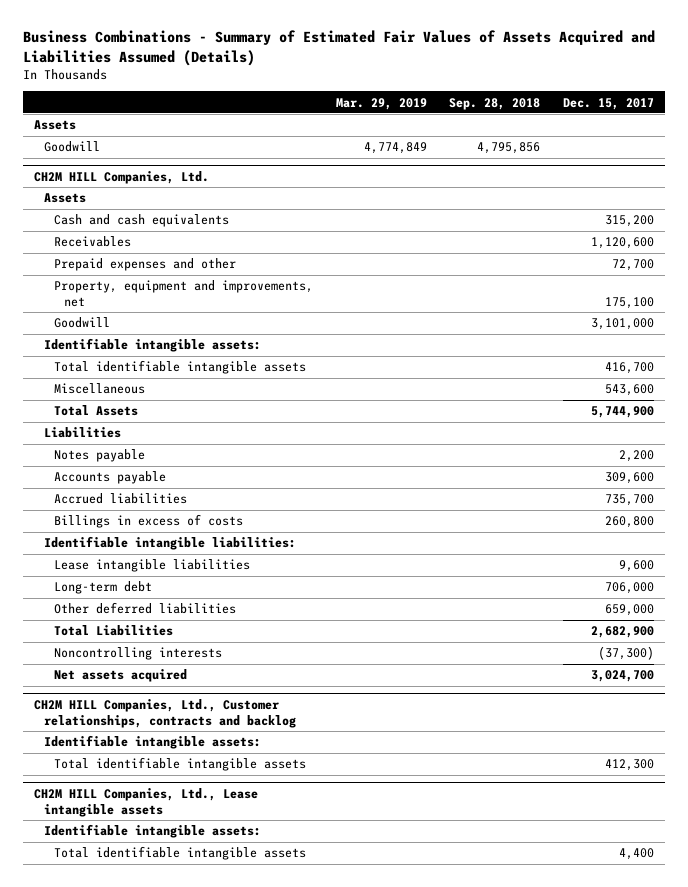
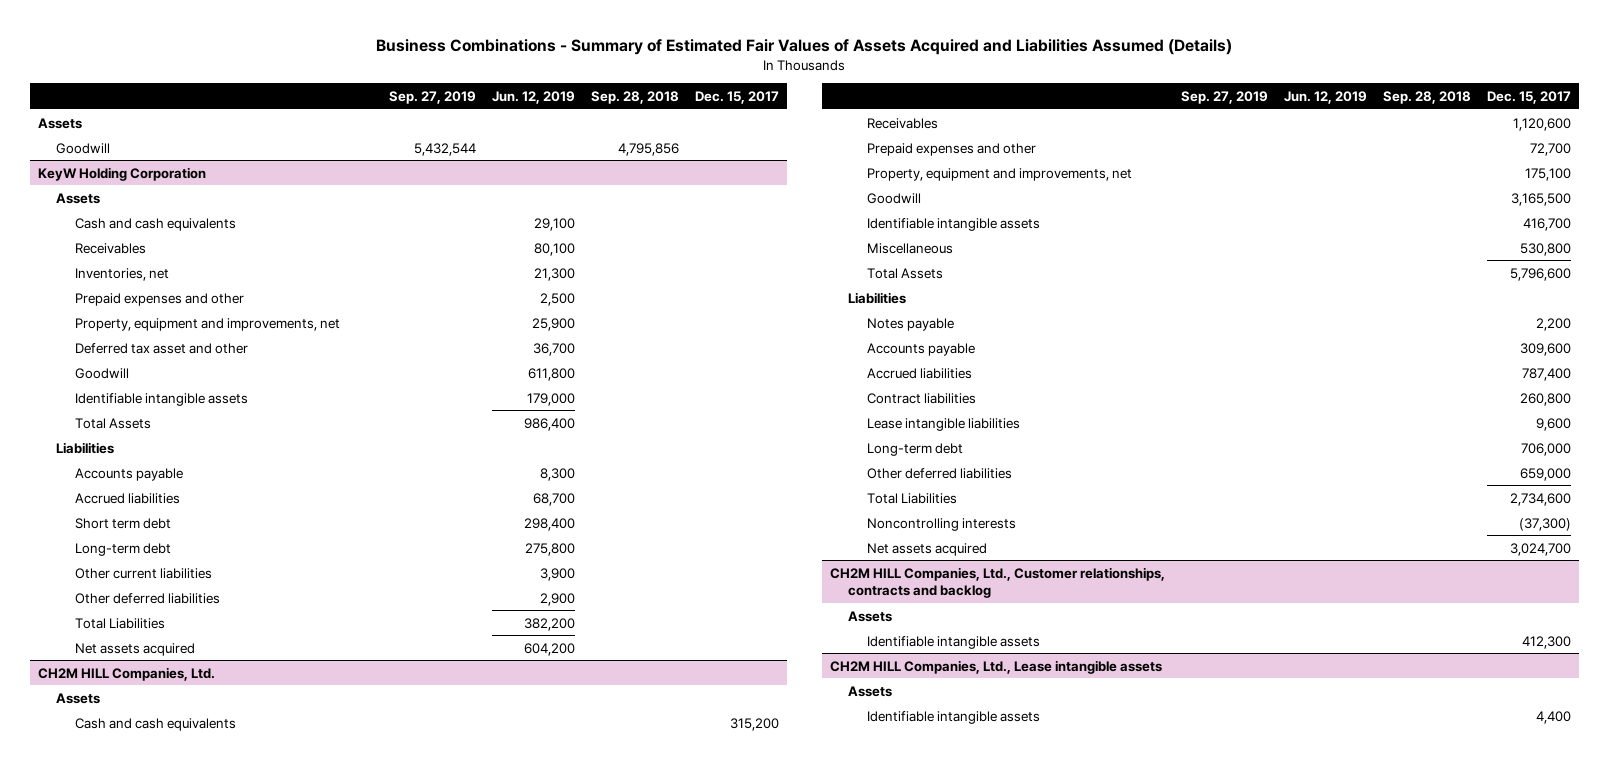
- | Mar. 29, 2019 | Sep. 28, 2018 | Dec. 15, 2017
+ | Sep. 27, 2019 | Jun. 12, 2019 | Sep. 28, 2018 | Dec. 15, 2017
+ KeyW Holding Corporation
+ Assets
+ Cash and cash equivalents | | 29,100 | |
+ Receivables | | 80,100 | |
+ Inventories, net | | 21,300 | |
+ Prepaid expenses and other | | 2,500 | |
+ Property, equipment and improvements, net | | 25,900 | |
+ Deferred tax asset and other | | 36,700 | |
+ Goodwill | | 611,800 | |
+ Identifiable intangible assets | | 179,000 | |
+ Total Assets | | 986,400 | |
+ Liabilities
+ Accounts payable | | 8,300 | |
+ Accrued liabilities | | 68,700 | |
+ Short term debt | | 298,400 | |
+ Long-term debt | | 275,800 | |
+ Other current liabilities | | 3,900 | |
+ Other deferred liabilities | | 2,900 | |
+ Total Liabilities | | 382,200 | |
+ Net assets acquired | | 604,200 | |
@ CH2M HILL Companies, Ltd.
- Goodwill | | | 3,101,000
- Identifiable intangible assets:
- Total identifiable intangible assets | | | 416,700
- Miscellaneous | | | 543,600
- Total Assets | | | 5,744,900
+ Goodwill | | | | 3,165,500
+ Identifiable intangible assets | | | | 416,700
+ Miscellaneous | | | | 530,800
+ Total Assets | | | | 5,796,600
- Accrued liabilities | | | 735,700
- Billings in excess of costs | | | 260,800
- Identifiable intangible liabilities:
+ Accrued liabilities | | | | 787,400
+ Contract liabilities | | | | 260,800
- Total Liabilities | | | 2,682,900
+ Total Liabilities | | | | 2,734,600
@ CH2M HILL Companies, Ltd., Customer relationships, contracts and backlog
- Identifiable intangible assets:
- Total identifiable intangible assets | | | 412,300
+ Assets
+ Identifiable intangible assets | | | | 412,300
@ CH2M HILL Companies, Ltd., Lease intangible assets
- Identifiable intangible assets:
- Total identifiable intangible assets | | | 4,400
+ Assets
+ Identifiable intangible assets | | | | 4,400

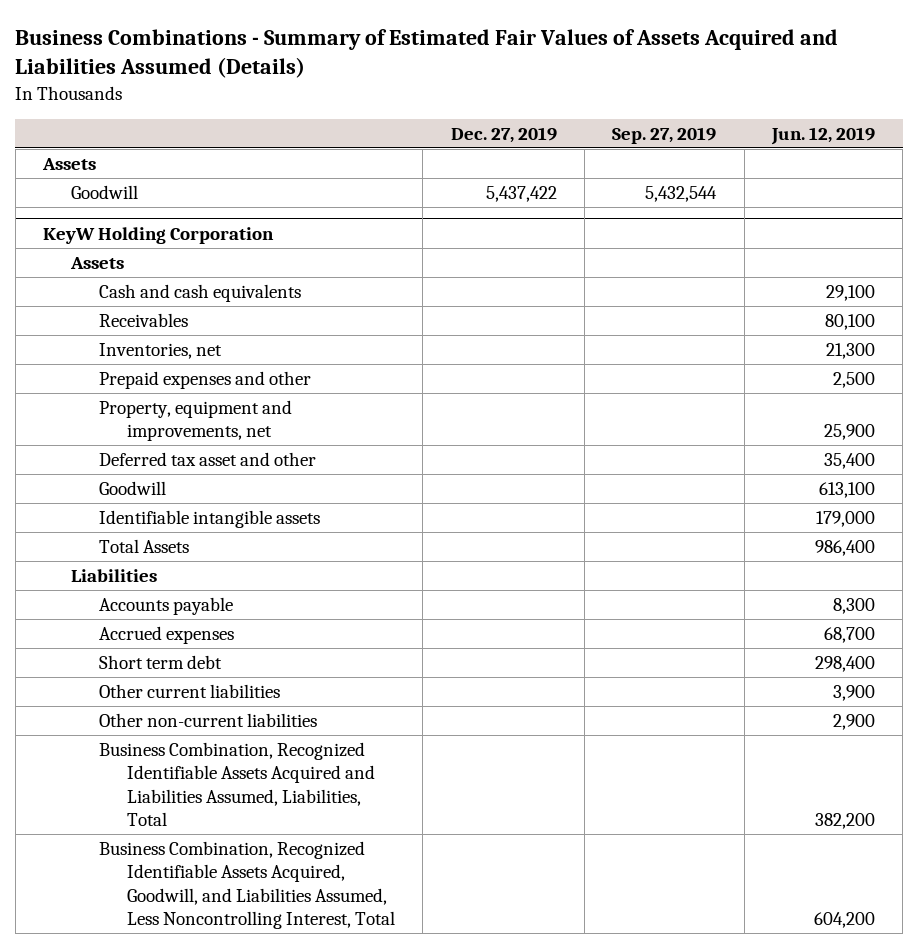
- | Sep. 27, 2019 | Jun. 12, 2019 | Sep. 28, 2018 | Dec. 15, 2017
+ | Dec. 27, 2019 | Sep. 27, 2019 | Jun. 12, 2019
@ KeyW Holding Corporation
- Deferred tax asset and other | | 36,700 | |
- Goodwill | | 611,800 | |
+ Deferred tax asset and other | | | 35,400
+ Goodwill | | | 613,100
- Accrued liabilities | | 68,700 | |
+ Accrued expenses | | | 68,700
- Long-term debt | | 275,800 | |
- Other deferred liabilities | | 2,900 | |
- Total Liabilities | | 382,200 | |
- Net assets acquired | | 604,200 | |
- CH2M HILL Companies, Ltd.
- Assets
- Cash and cash equivalents | | | | 315,200
- Receivables | | | | 1,120,600
- Prepaid expenses and other | | | | 72,700
- Property, equipment and improvements, net | | | | 175,100
- Goodwill | | | | 3,165,500
- Identifiable intangible assets | | | | 416,700
- Miscellaneous | | | | 530,800
- Total Assets | | | | 5,796,600
- Liabilities
- Notes payable | | | | 2,200
- Accounts payable | | | | 309,600
- Accrued liabilities | | | | 787,400
- Contract liabilities | | | | 260,800
- Lease intangible liabilities | | | | 9,600
- Long-term debt | | | | 706,000
- Other deferred liabilities | | | | 659,000
- Total Liabilities | | | | 2,734,600
- Noncontrolling interests | | | | (37,300)
- Net assets acquired | | | | 3,024,700
- CH2M HILL Companies, Ltd., Customer relationships, contracts and backlog
- Assets
- Identifiable intangible assets | | | | 412,300
- CH2M HILL Companies, Ltd., Lease intangible assets
- Assets
- Identifiable intangible assets | | | | 4,400
@ KeyW Holding Corporation
+ Other non-current liabilities | | | 2,900
+ Business Combination, Recognized Identifiable Assets Acquired and Liabilities Assumed, Liabilities, Total | | | 382,200
+ Business Combination, Recognized Identifiable Assets Acquired, Goodwill, and Liabilities Assumed, Less Noncontrolling Interest, Total | | | 604,200

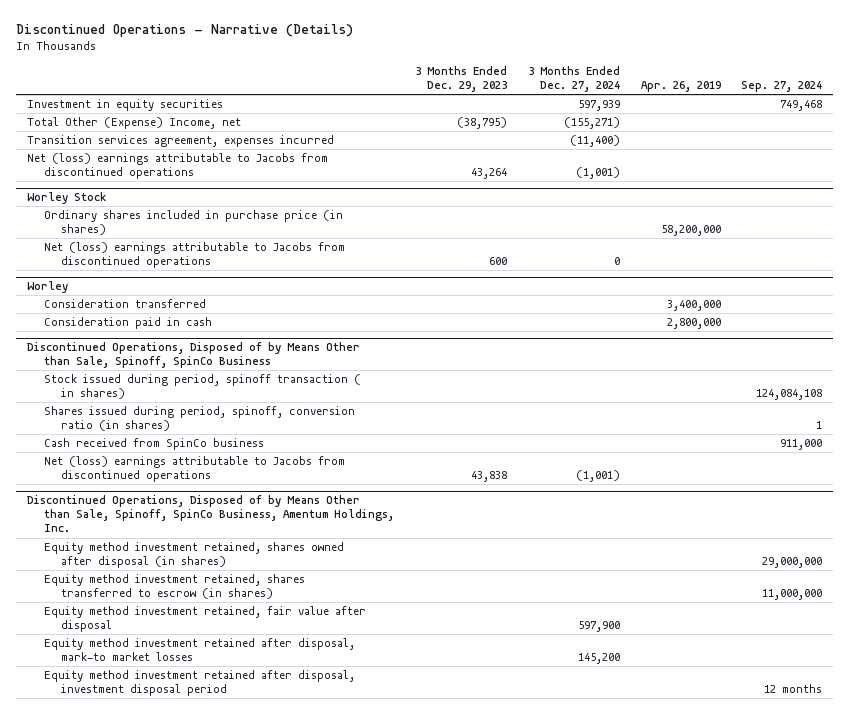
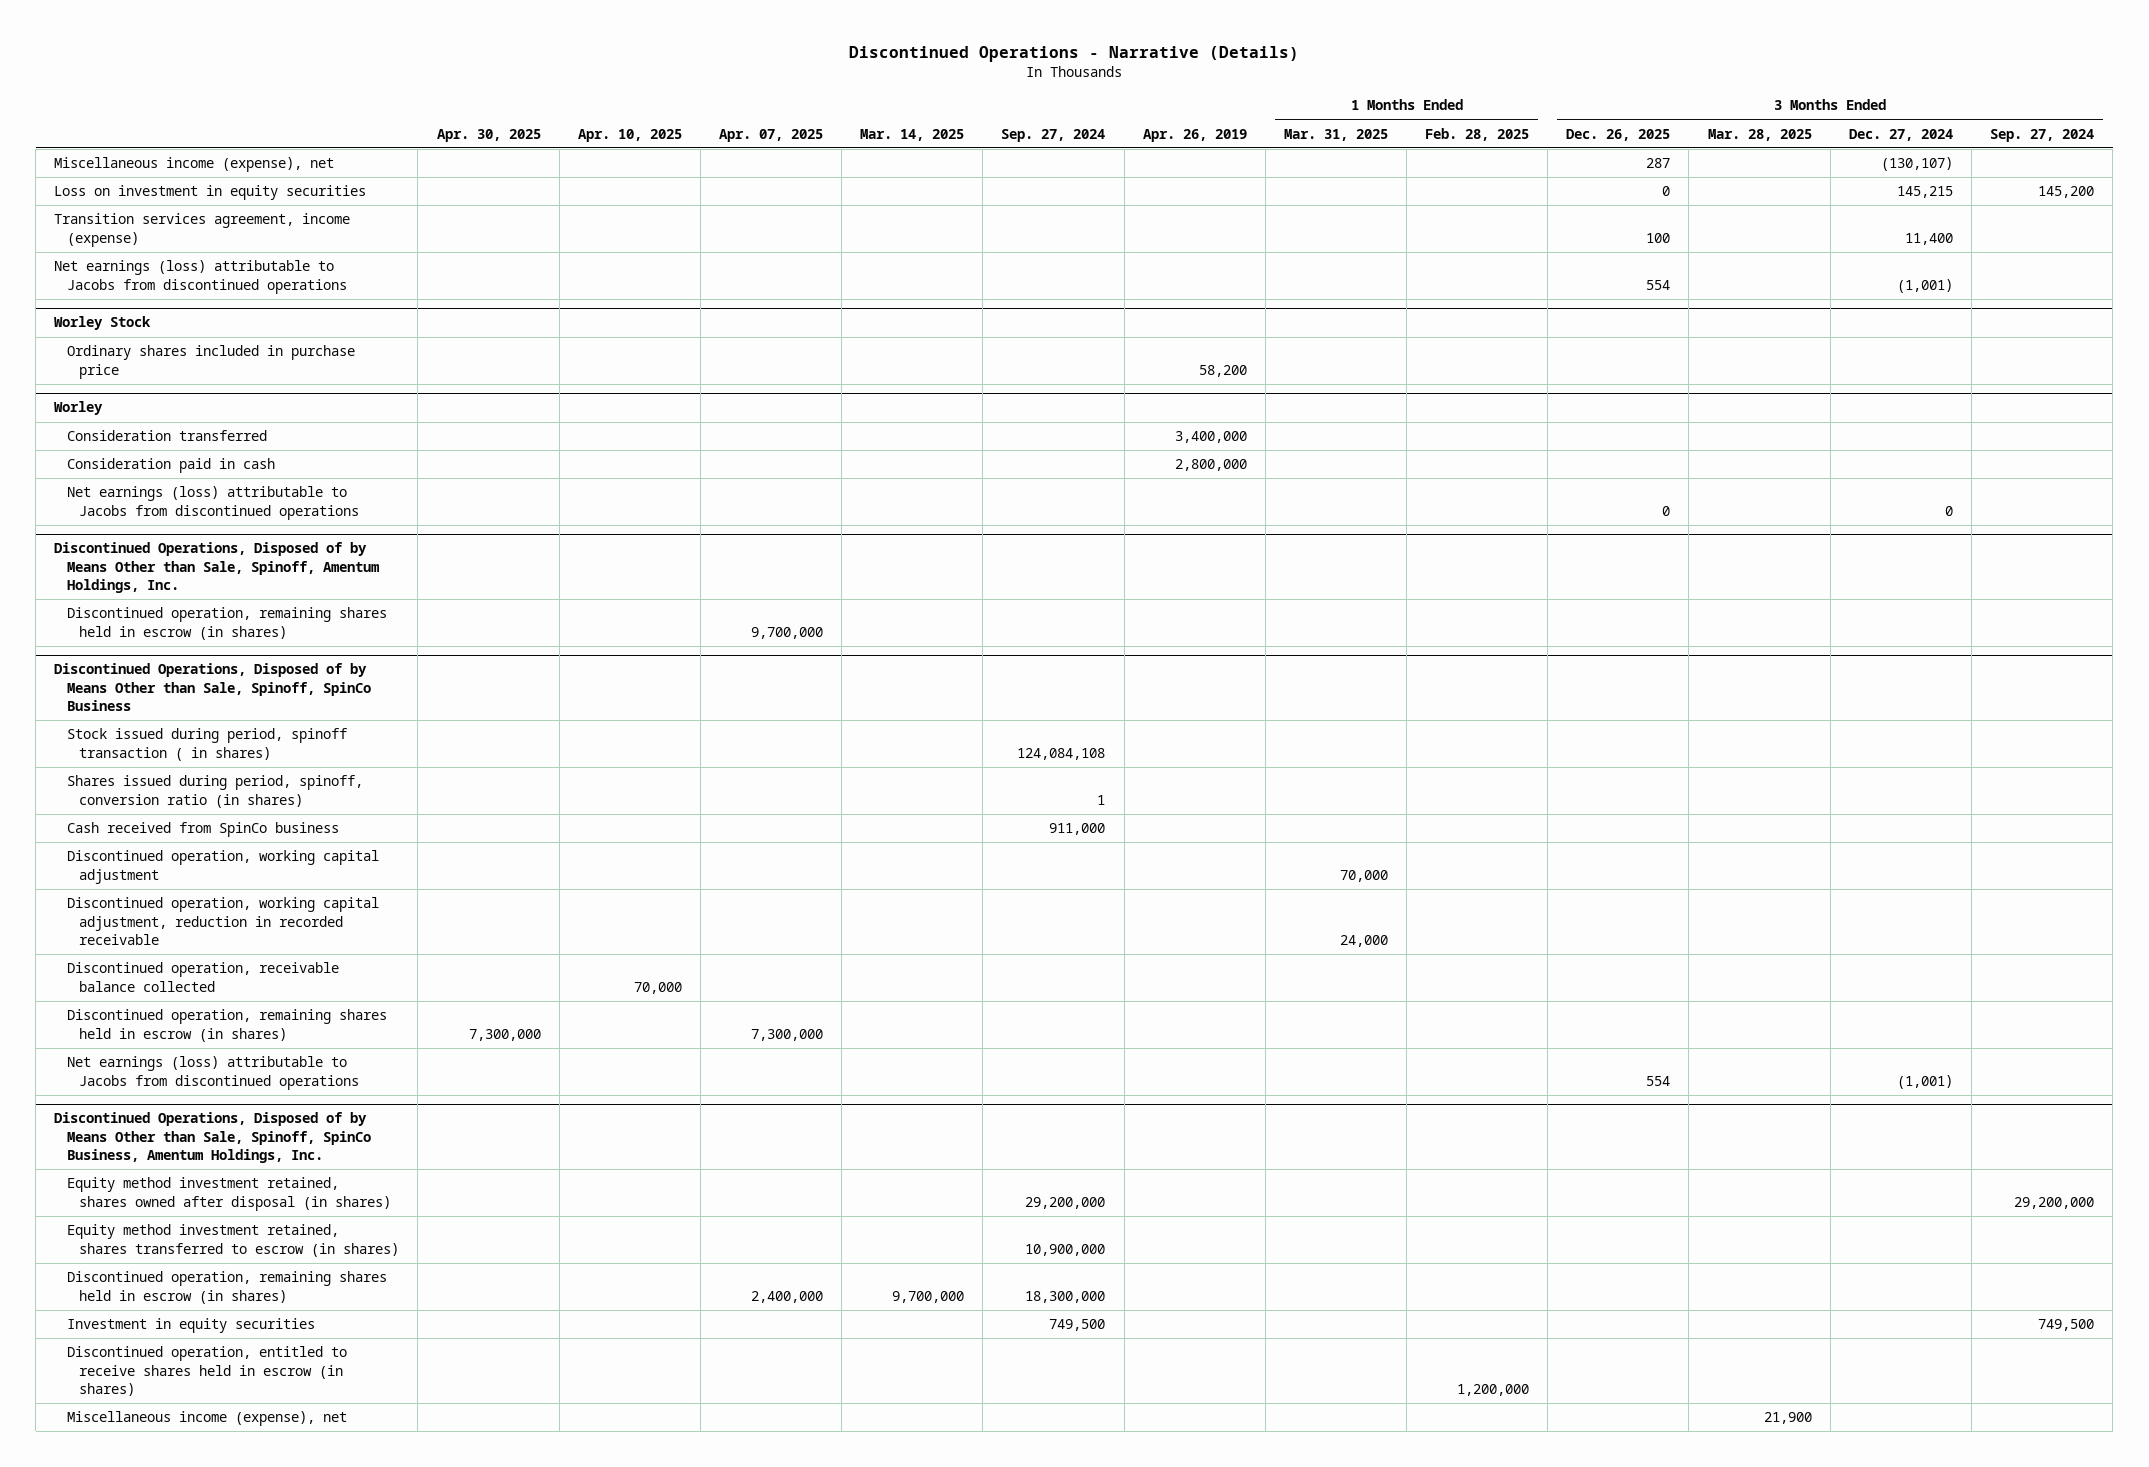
- | 3 Months Ended Dec. 29, 2023 | 3 Months Ended Dec. 27, 2024 | Apr. 26, 2019 | Sep. 27, 2024
+ | Apr. 30, 2025 | Apr. 10, 2025 | Apr. 07, 2025 | Mar. 14, 2025 | Sep. 27, 2024 | Apr. 26, 2019 | 1 Months Ended Mar. 31, 2025 | 1 Months Ended Feb. 28, 2025 | 3 Months Ended Dec. 26, 2025 | 3 Months Ended Mar. 28, 2025 | 3 Months Ended Dec. 27, 2024 | 3 Months Ended Sep. 27, 2024
- Investment in equity securities | | 597,939 | | 749,468
- Total Other (Expense) Income, net | (38,795) | (155,271) | |
- Transition services agreement, expenses incurred | | (11,400) | |
- Net (loss) earnings attributable to Jacobs from discontinued operations | 43,264 | (1,001) | |
+ Miscellaneous income (expense), net | | | | | | | | | 287 | | (130,107) |
+ Loss on investment in equity securities | | | | | | | | | 0 | | 145,215 | 145,200
+ Transition services agreement, income (expense) | | | | | | | | | 100 | | 11,400 |
+ Net earnings (loss) attributable to Jacobs from discontinued operations | | | | | | | | | 554 | | (1,001) |
@ Worley Stock
- Ordinary shares included in purchase price (in shares) | | | 58,200,000 |
- Net (loss) earnings attributable to Jacobs from discontinued operations | 600 | 0 | |
+ Ordinary shares included in purchase price | | | | | | 58,200 | | | | | |
@ Worley
+ Net earnings (loss) attributable to Jacobs from discontinued operations | | | | | | | | | 0 | | 0 |
+ Discontinued Operations, Disposed of by Means Other than Sale, Spinoff, Amentum Holdings, Inc.
+ Discontinued operation, remaining shares held in escrow (in shares) | | | 9,700,000 | | | | | | | | |
@ Discontinued Operations, Disposed of by Means Other than Sale, Spinoff, SpinCo Business
- Net (loss) earnings attributable to Jacobs from discontinued operations | 43,838 | (1,001) | |
+ Discontinued operation, working capital adjustment | | | | | | | 70,000 | | | | |
+ Discontinued operation, working capital adjustment, reduction in recorded receivable | | | | | | | 24,000 | | | | |
+ Discontinued operation, receivable balance collected | | 70,000 | | | | | | | | | |
+ Discontinued operation, remaining shares held in escrow (in shares) | 7,300,000 | | 7,300,000 | | | | | | | | |
+ Net earnings (loss) attributable to Jacobs from discontinued operations | | | | | | | | | 554 | | (1,001) |
@ Discontinued Operations, Disposed of by Means Other than Sale, Spinoff, SpinCo Business, Amentum Holdings, Inc.
- Equity method investment retained, shares owned after disposal (in shares) | | | | 29,000,000
- Equity method investment retained, shares transferred to escrow (in shares) | | | | 11,000,000
- Equity method investment retained, fair value after disposal | | 597,900 | |
- Equity method investment retained after disposal, mark-to market losses | | 145,200 | |
- Equity method investment retained after disposal, investment disposal period | | | | 12 months
+ Equity method investment retained, shares owned after disposal (in shares) | | | | | 29,200,000 | | | | | | | 29,200,000
+ Equity method investment retained, shares transferred to escrow (in shares) | | | | | 10,900,000 | | | | | | |
+ Discontinued operation, remaining shares held in escrow (in shares) | | | 2,400,000 | 9,700,000 | 18,300,000 | | | | | | |
+ Investment in equity securities | | | | | 749,500 | | | | | | | 749,500
+ Discontinued operation, entitled to receive shares held in escrow (in shares) | | | | | | | | 1,200,000 | | | |
+ Miscellaneous income (expense), net | | | | | | | | | | 21,900 | |

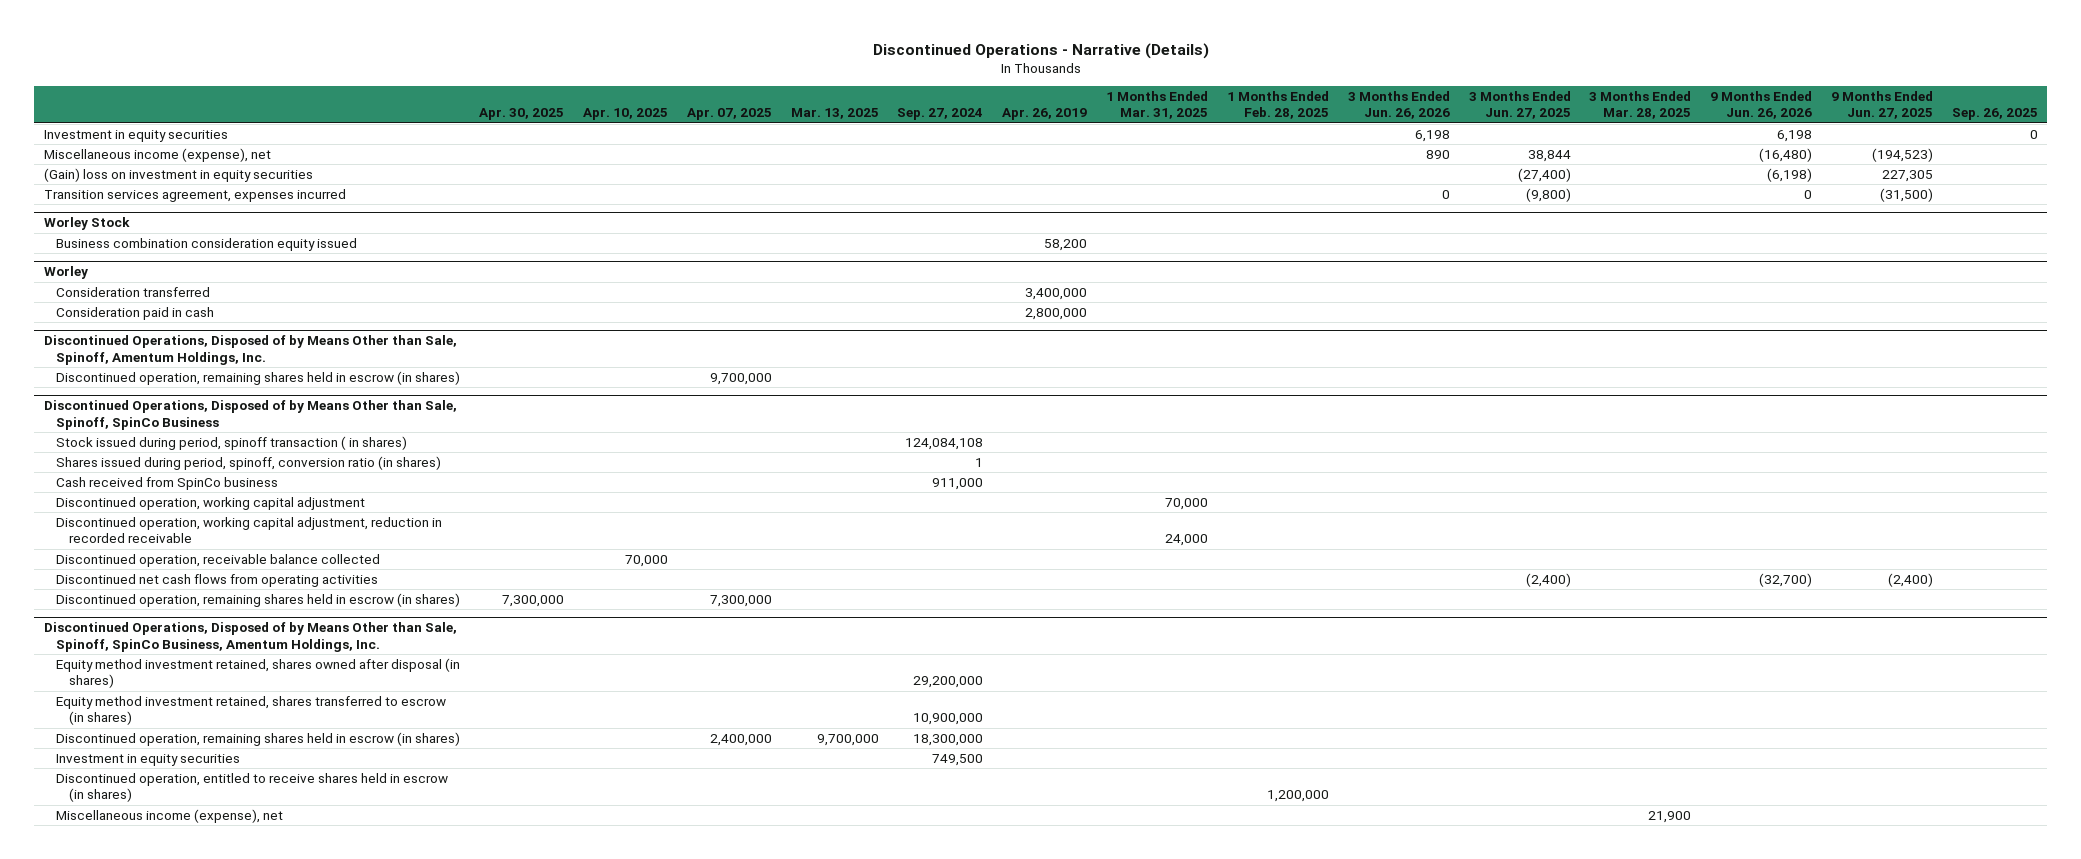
- | Apr. 30, 2025 | Apr. 10, 2025 | Apr. 07, 2025 | Mar. 14, 2025 | Sep. 27, 2024 | Apr. 26, 2019 | 1 Months Ended Mar. 31, 2025 | 1 Months Ended Feb. 28, 2025 | 3 Months Ended Dec. 26, 2025 | 3 Months Ended Mar. 28, 2025 | 3 Months Ended Dec. 27, 2024 | 3 Months Ended Sep. 27, 2024
+ | Apr. 30, 2025 | Apr. 10, 2025 | Apr. 07, 2025 | Mar. 13, 2025 | Sep. 27, 2024 | Apr. 26, 2019 | 1 Months Ended Mar. 31, 2025 | 1 Months Ended Feb. 28, 2025 | 3 Months Ended Jun. 26, 2026 | 3 Months Ended Jun. 27, 2025 | 3 Months Ended Mar. 28, 2025 | 9 Months Ended Jun. 26, 2026 | 9 Months Ended Jun. 27, 2025 | Sep. 26, 2025
+ Investment in equity securities | | | | | | | | | 6,198 | | | 6,198 | | 0
- Loss on investment in equity securities | | | | | | | | | 0 | | 145,215 | 145,200
- Transition services agreement, income (expense) | | | | | | | | | 100 | | 11,400 |
- Net earnings (loss) attributable to Jacobs from discontinued operations | | | | | | | | | 554 | | (1,001) |
+ (Gain) loss on investment in equity securities | | | | | | | | | | (27,400) | | (6,198) | 227,305 |
+ Transition services agreement, expenses incurred | | | | | | | | | 0 | (9,800) | | 0 | (31,500) |
@ Worley Stock
- Ordinary shares included in purchase price | | | | | | 58,200 | | | | | |
+ Business combination consideration equity issued | | | | | | 58,200 | | | | | | | |
@ Worley
- Net earnings (loss) attributable to Jacobs from discontinued operations | | | | | | | | | 0 | | 0 |
@ Discontinued Operations, Disposed of by Means Other than Sale, Spinoff, SpinCo Business
+ Discontinued net cash flows from operating activities | | | | | | | | | | (2,400) | | (32,700) | (2,400) |
- Net earnings (loss) attributable to Jacobs from discontinued operations | | | | | | | | | 554 | | (1,001) |

